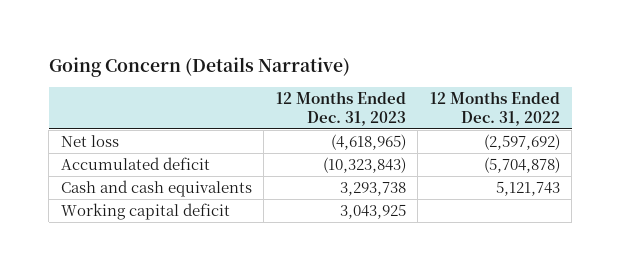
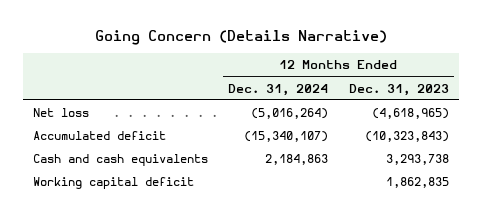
- | 12 Months Ended Dec. 31, 2023 | 12 Months Ended Dec. 31, 2022
+ | 12 Months Ended Dec. 31, 2024 | 12 Months Ended Dec. 31, 2023
- Working capital deficit | 3,043,925 |
+ Working capital deficit | | 1,862,835

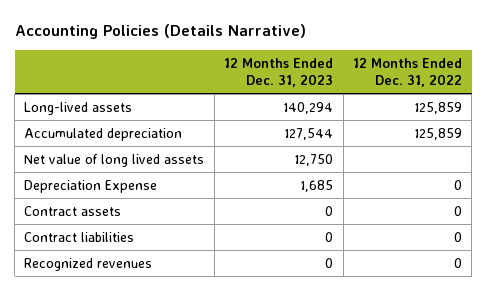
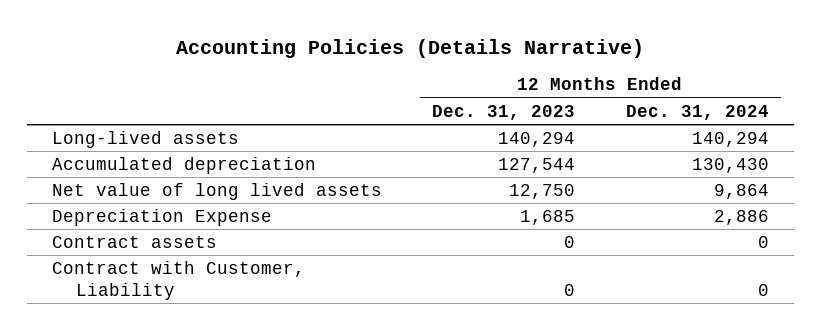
- | 12 Months Ended Dec. 31, 2023 | 12 Months Ended Dec. 31, 2022
+ | 12 Months Ended Dec. 31, 2023 | 12 Months Ended Dec. 31, 2024
- Contract liabilities | 0 | 0
- Recognized revenues | 0 | 0
+ Contract with Customer, Liability | 0 | 0

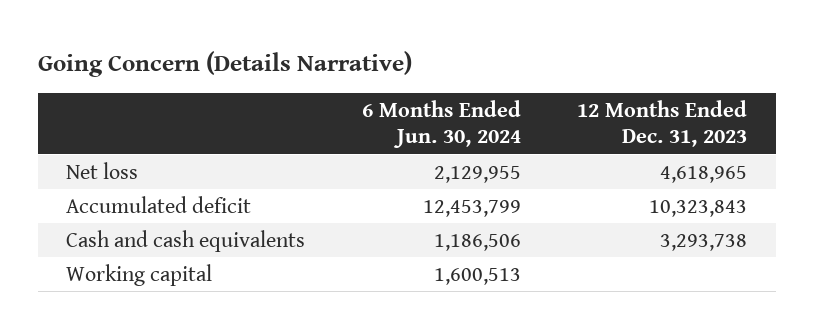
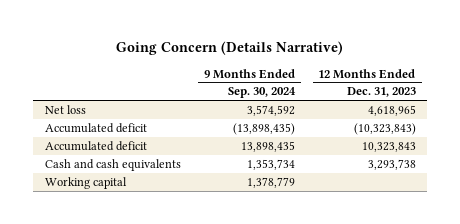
- | 6 Months Ended Jun. 30, 2024 | 12 Months Ended Dec. 31, 2023
+ | 9 Months Ended Sep. 30, 2024 | 12 Months Ended Dec. 31, 2023
+ Accumulated deficit | (13,898,435) | (10,323,843)

